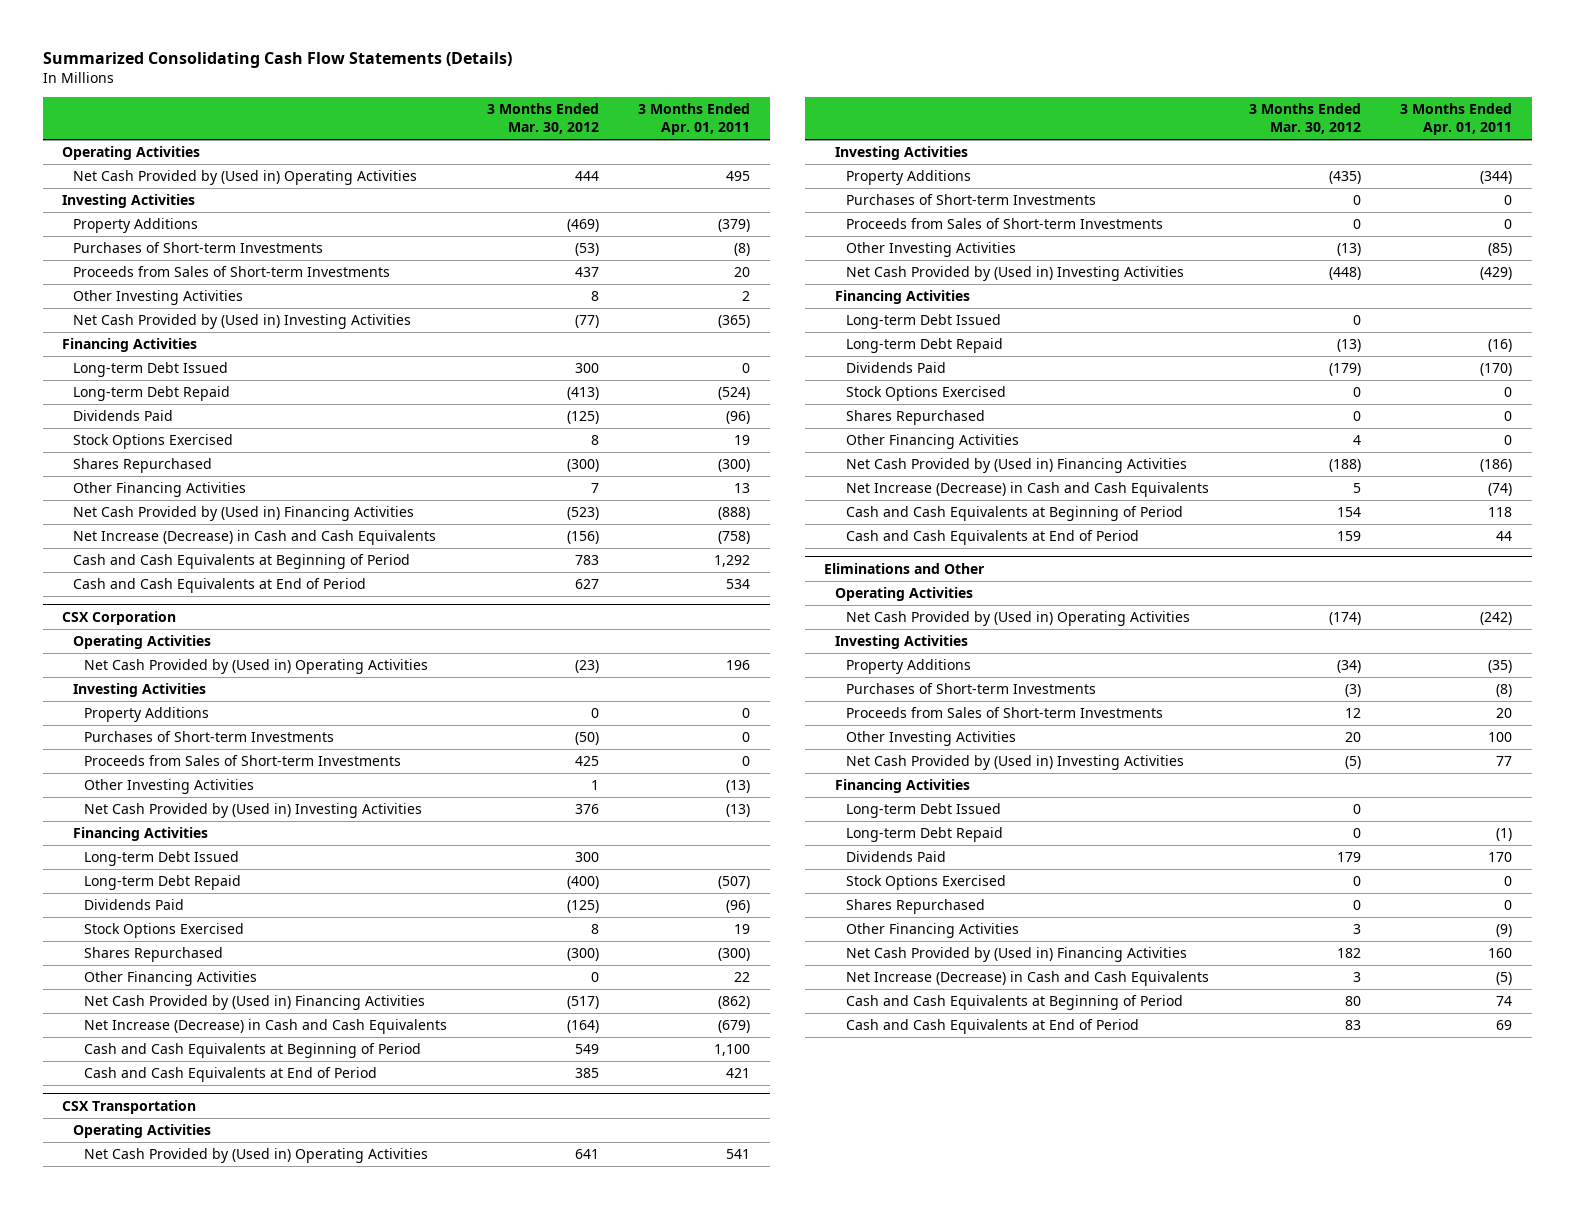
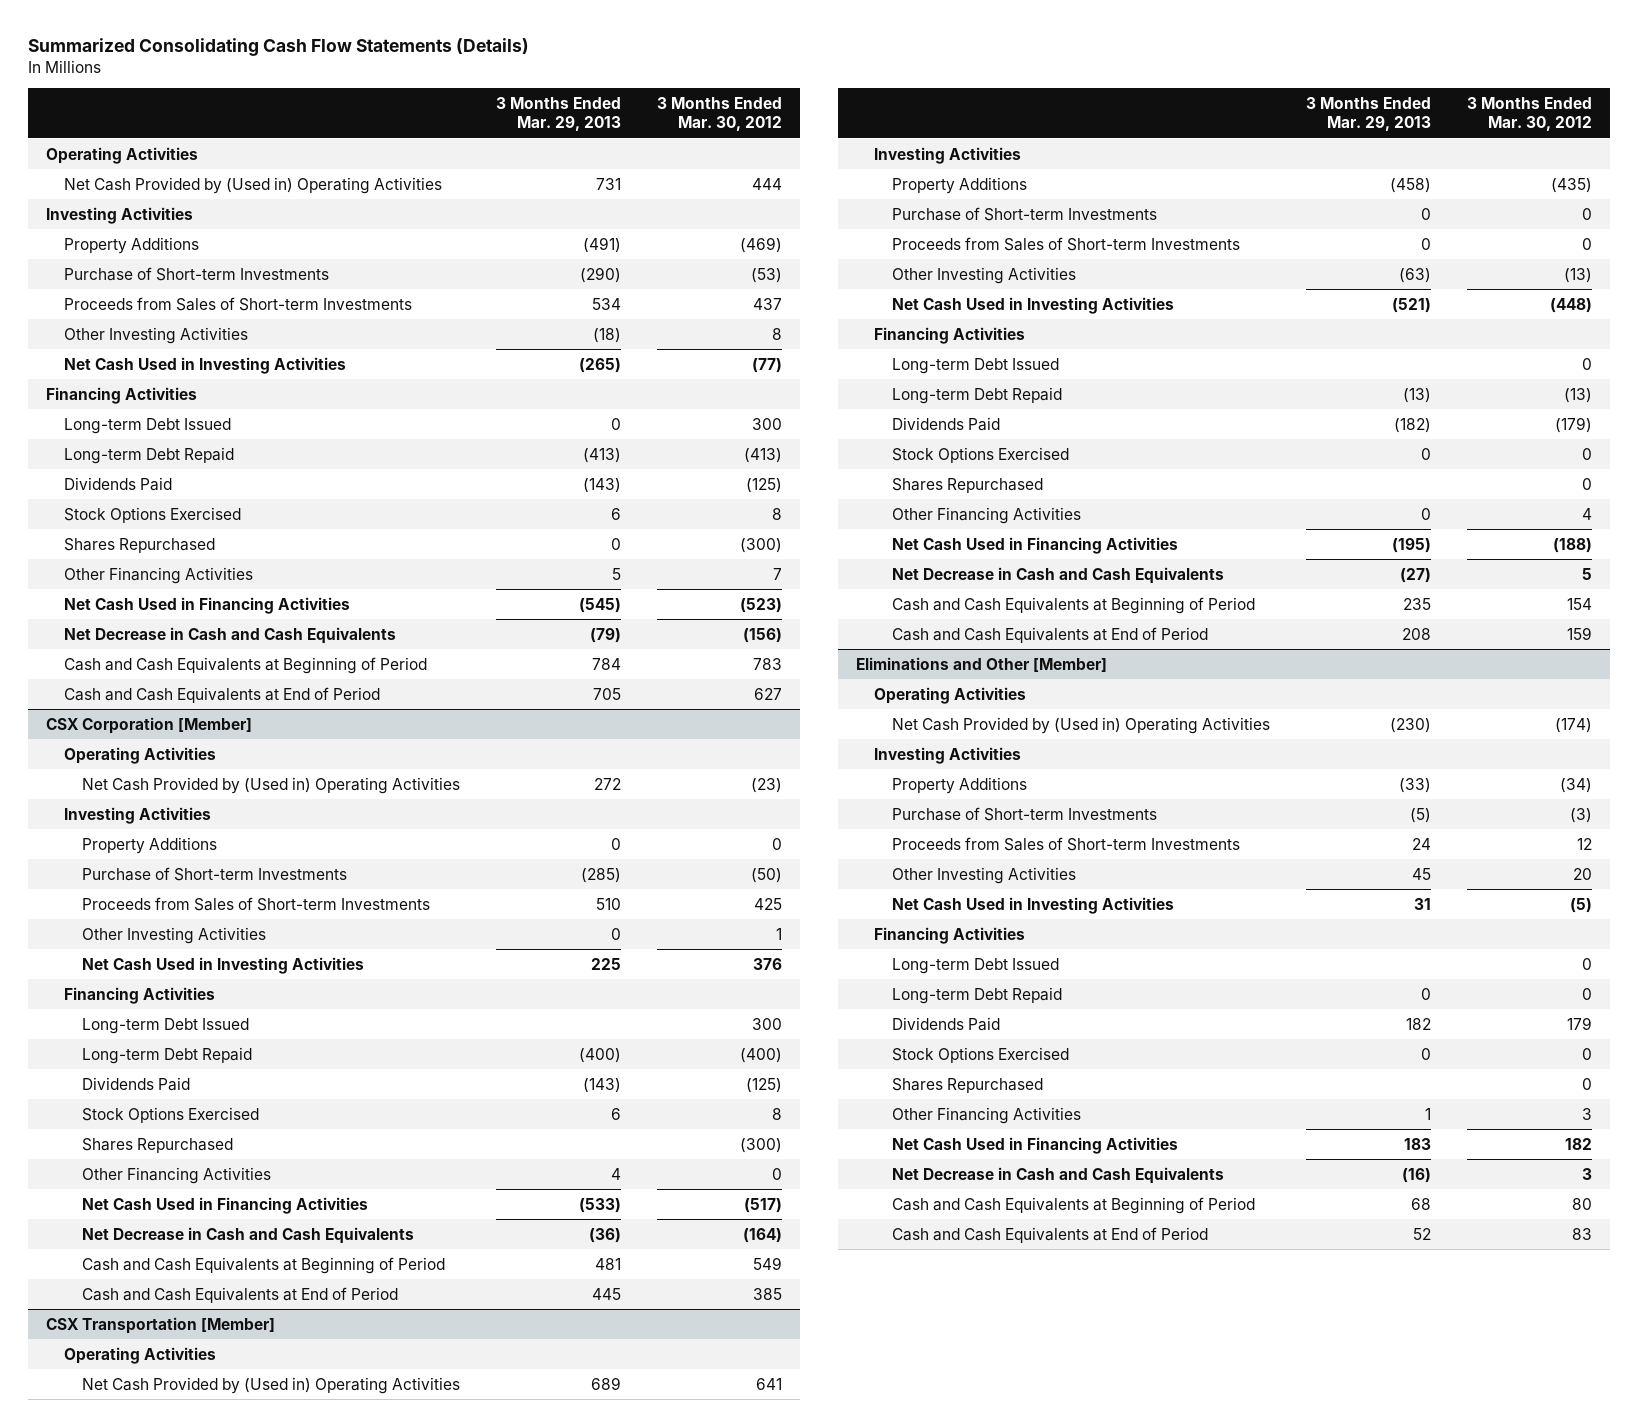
- | 3 Months Ended Mar. 30, 2012 | 3 Months Ended Apr. 01, 2011
+ | 3 Months Ended Mar. 29, 2013 | 3 Months Ended Mar. 30, 2012
- Purchases of Short-term Investments | (53) | (8)
+ Purchase of Short-term Investments | (290) | (53)
- Net Cash Provided by (Used in) Investing Activities | (77) | (365)
+ Net Cash Used in Investing Activities | (265) | (77)
- Net Cash Provided by (Used in) Financing Activities | (523) | (888)
- Net Increase (Decrease) in Cash and Cash Equivalents | (156) | (758)
+ Net Cash Used in Financing Activities | (545) | (523)
+ Net Decrease in Cash and Cash Equivalents | (79) | (156)
- CSX Corporation
+ CSX Corporation [Member]
- Purchases of Short-term Investments | (50) | 0
+ Purchase of Short-term Investments | (285) | (50)
- Net Cash Provided by (Used in) Investing Activities | 376 | (13)
+ Net Cash Used in Investing Activities | 225 | 376
- Net Cash Provided by (Used in) Financing Activities | (517) | (862)
- Net Increase (Decrease) in Cash and Cash Equivalents | (164) | (679)
+ Net Cash Used in Financing Activities | (533) | (517)
+ Net Decrease in Cash and Cash Equivalents | (36) | (164)
- CSX Transportation
+ CSX Transportation [Member]
- Purchases of Short-term Investments | 0 | 0
+ Purchase of Short-term Investments | 0 | 0
- Net Cash Provided by (Used in) Investing Activities | (448) | (429)
+ Net Cash Used in Investing Activities | (521) | (448)
- Net Cash Provided by (Used in) Financing Activities | (188) | (186)
- Net Increase (Decrease) in Cash and Cash Equivalents | 5 | (74)
+ Net Cash Used in Financing Activities | (195) | (188)
+ Net Decrease in Cash and Cash Equivalents | (27) | 5
- Eliminations and Other
+ Eliminations and Other [Member]
- Purchases of Short-term Investments | (3) | (8)
+ Purchase of Short-term Investments | (5) | (3)
- Net Cash Provided by (Used in) Investing Activities | (5) | 77
+ Net Cash Used in Investing Activities | 31 | (5)
- Net Cash Provided by (Used in) Financing Activities | 182 | 160
- Net Increase (Decrease) in Cash and Cash Equivalents | 3 | (5)
+ Net Cash Used in Financing Activities | 183 | 182
+ Net Decrease in Cash and Cash Equivalents | (16) | 3

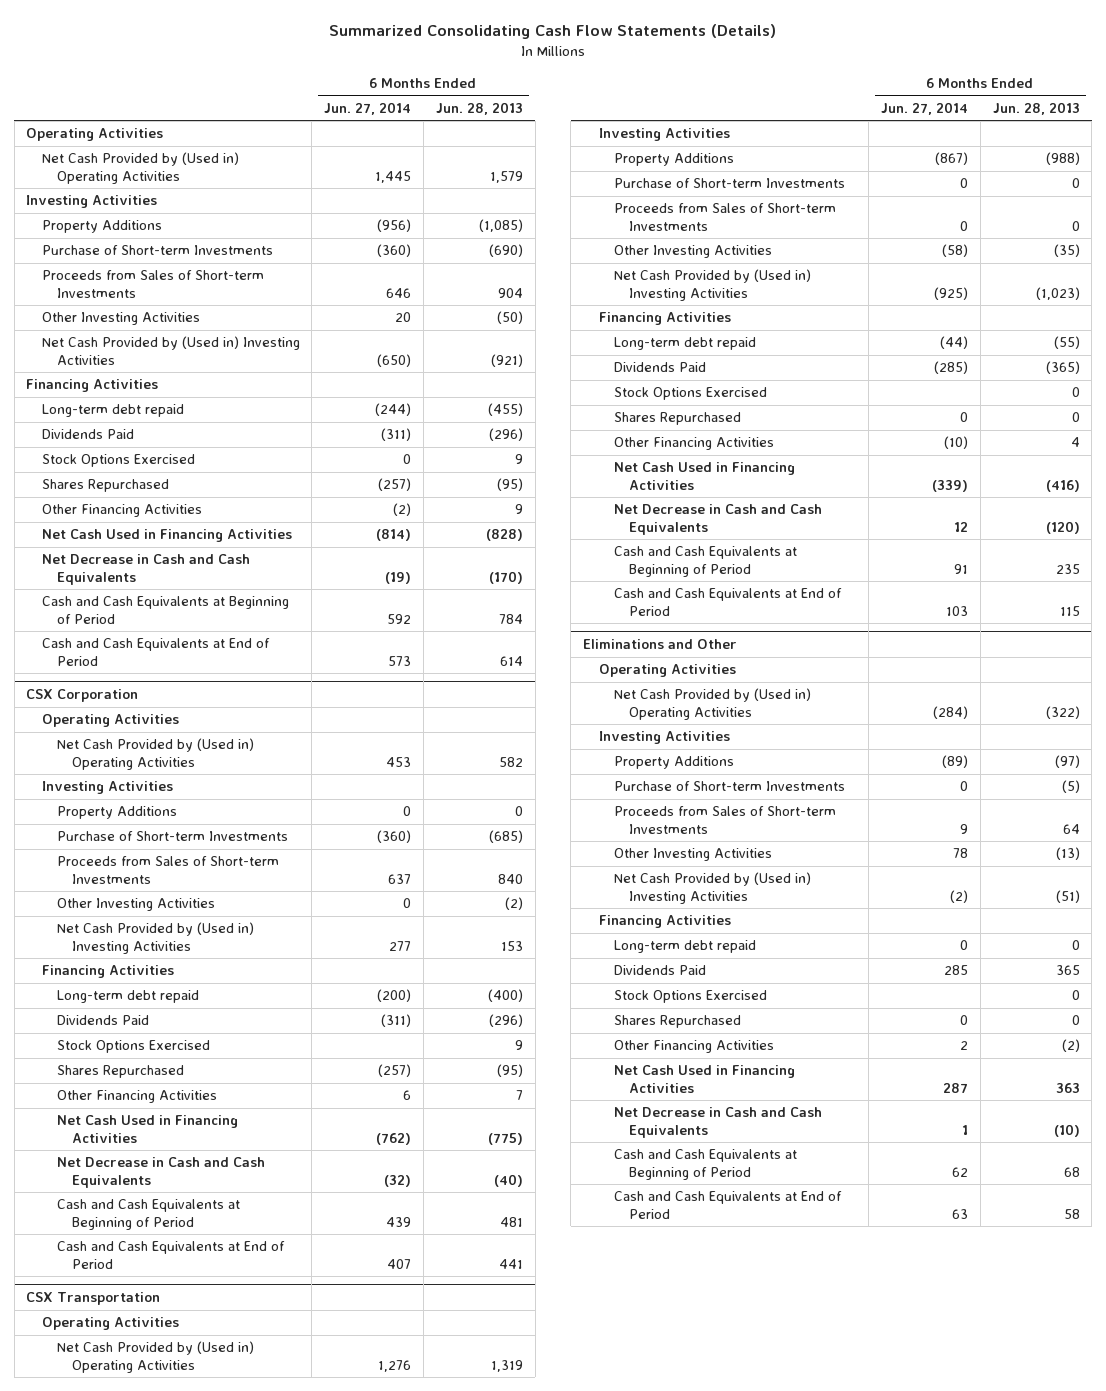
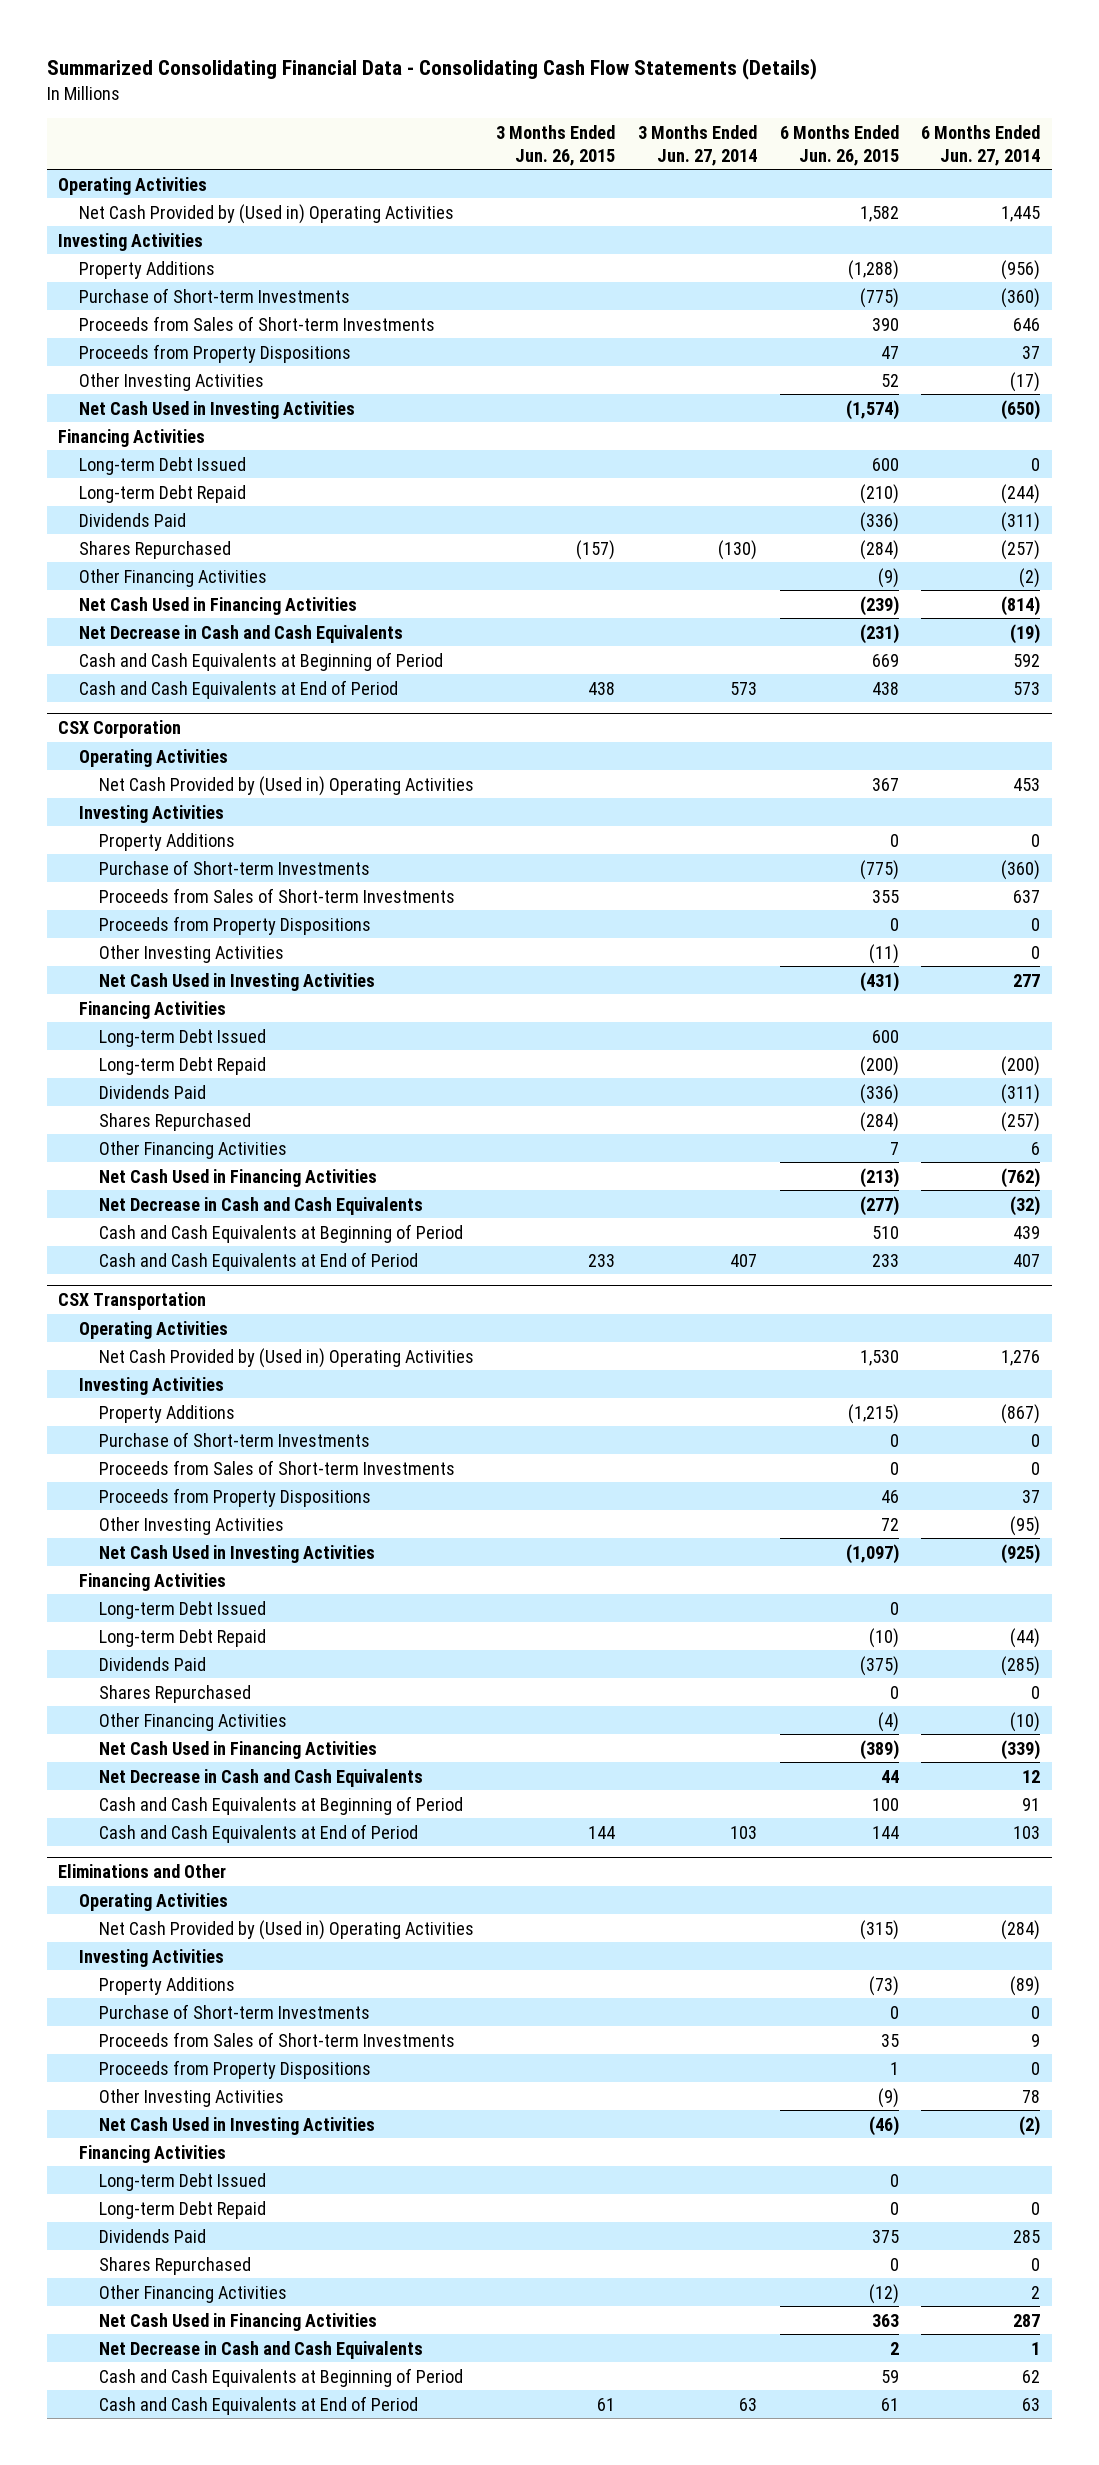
- Summarized Consolidating Cash Flow Statements (Details)
+ Summarized Consolidating Financial Data - Consolidating Cash Flow Statements (Details)
- | 6 Months Ended Jun. 27, 2014 | 6 Months Ended Jun. 28, 2013
+ | 3 Months Ended Jun. 26, 2015 | 3 Months Ended Jun. 27, 2014 | 6 Months Ended Jun. 26, 2015 | 6 Months Ended Jun. 27, 2014
- Other Investing Activities | 20 | (50)
- Net Cash Provided by (Used in) Investing Activities | (650) | (921)
+ Proceeds from Property Dispositions | | | 47 | 37
+ Other Investing Activities | | | 52 | (17)
+ Net Cash Used in Investing Activities | | | (1,574) | (650)
- Long-term debt repaid | (244) | (455)
+ Long-term Debt Issued | | | 600 | 0
+ Long-term Debt Repaid | | | (210) | (244)
- Stock Options Exercised | 0 | 9
@ CSX Corporation
+ Proceeds from Property Dispositions | | | 0 | 0
- Net Cash Provided by (Used in) Investing Activities | 277 | 153
+ Net Cash Used in Investing Activities | | | (431) | 277
- Long-term debt repaid | (200) | (400)
+ Long-term Debt Issued | | | 600 |
+ Long-term Debt Repaid | | | (200) | (200)
- Stock Options Exercised | | 9
@ CSX Transportation
- Other Investing Activities | (58) | (35)
- Net Cash Provided by (Used in) Investing Activities | (925) | (1,023)
+ Proceeds from Property Dispositions | | | 46 | 37
+ Other Investing Activities | | | 72 | (95)
+ Net Cash Used in Investing Activities | | | (1,097) | (925)
- Long-term debt repaid | (44) | (55)
+ Long-term Debt Issued | | | 0 |
+ Long-term Debt Repaid | | | (10) | (44)
- Stock Options Exercised | | 0
@ Eliminations and Other
+ Proceeds from Property Dispositions | | | 1 | 0
- Net Cash Provided by (Used in) Investing Activities | (2) | (51)
+ Net Cash Used in Investing Activities | | | (46) | (2)
- Long-term debt repaid | 0 | 0
+ Long-term Debt Issued | | | 0 |
+ Long-term Debt Repaid | | | 0 | 0
- Stock Options Exercised | | 0

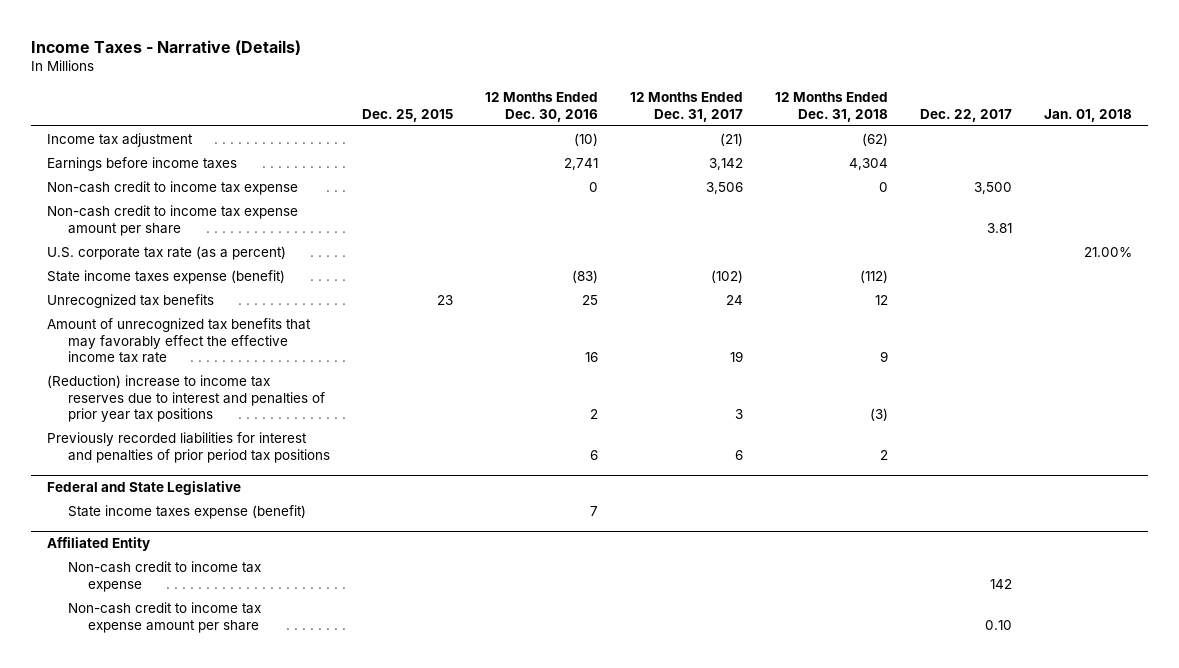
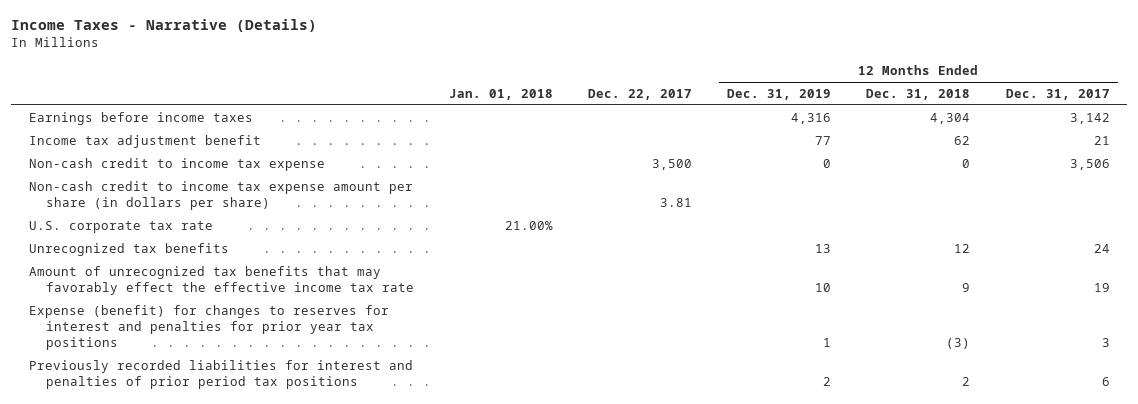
- | Dec. 25, 2015 | 12 Months Ended Dec. 30, 2016 | 12 Months Ended Dec. 31, 2017 | 12 Months Ended Dec. 31, 2018 | Dec. 22, 2017 | Jan. 01, 2018
+ | Jan. 01, 2018 | Dec. 22, 2017 | 12 Months Ended Dec. 31, 2019 | 12 Months Ended Dec. 31, 2018 | 12 Months Ended Dec. 31, 2017
- Income tax adjustment | | (10) | (21) | (62) | |
+ Income tax adjustment benefit | | | 77 | 62 | 21
- Non-cash credit to income tax expense amount per share | | | | | 3.81 |
- U.S. corporate tax rate (as a percent) | | | | | | 21.00%
- State income taxes expense (benefit) | | (83) | (102) | (112) | |
+ Non-cash credit to income tax expense amount per share (in dollars per share) | | 3.81 | | |
+ U.S. corporate tax rate | 21.00% | | | |
- (Reduction) increase to income tax reserves due to interest and penalties of prior year tax positions | | 2 | 3 | (3) | |
+ Expense (benefit) for changes to reserves for interest and penalties for prior year tax positions | | | 1 | (3) | 3
- Federal and State Legislative
- State income taxes expense (benefit) | | 7 | | | |
- Affiliated Entity
- Non-cash credit to income tax expense | | | | | 142 |
- Non-cash credit to income tax expense amount per share | | | | | 0.10 |

